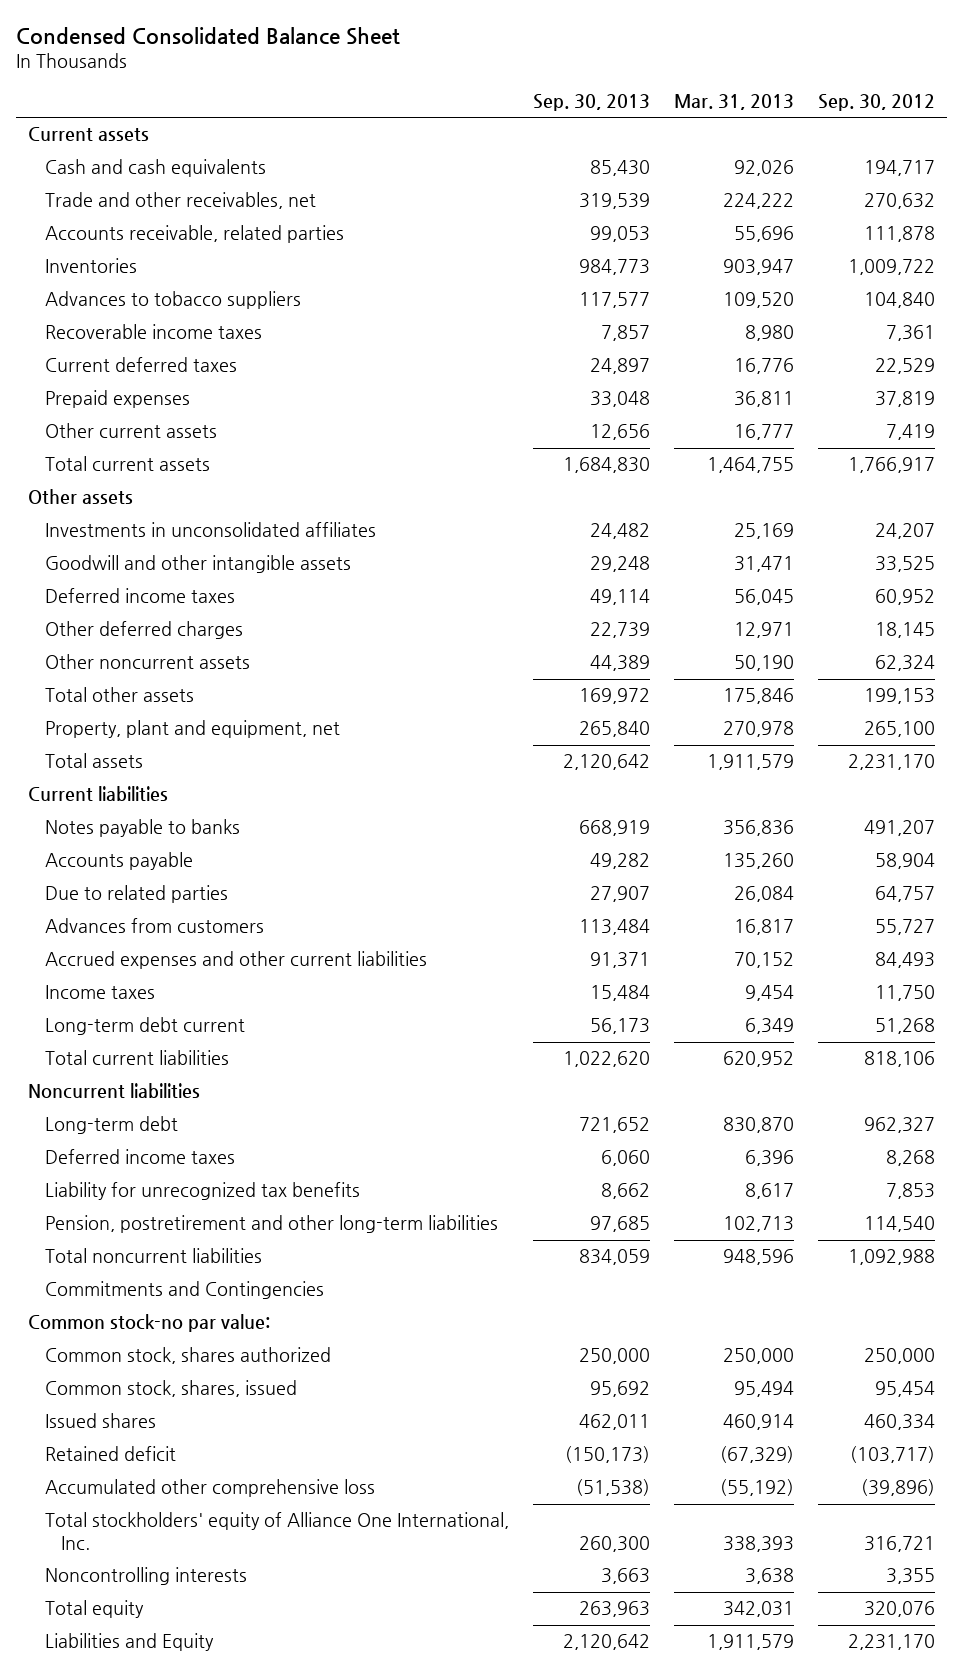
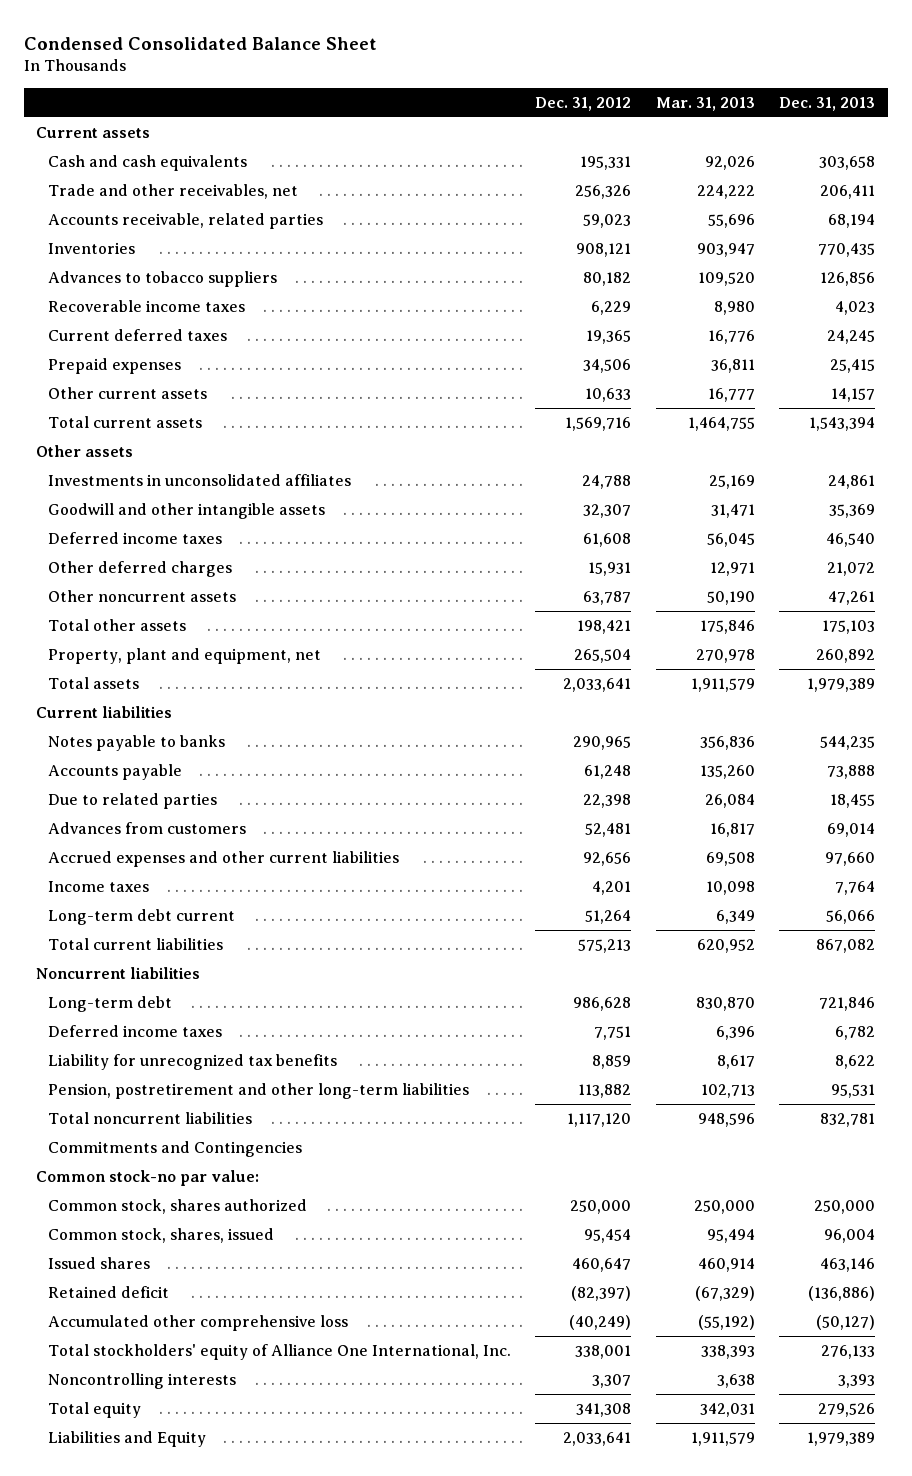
- | Sep. 30, 2013 | Mar. 31, 2013 | Sep. 30, 2012
+ | Dec. 31, 2012 | Mar. 31, 2013 | Dec. 31, 2013
- Accrued expenses and other current liabilities | 91,371 | 70,152 | 84,493
- Income taxes | 15,484 | 9,454 | 11,750
+ Accrued expenses and other current liabilities | 92,656 | 69,508 | 97,660
+ Income taxes | 4,201 | 10,098 | 7,764

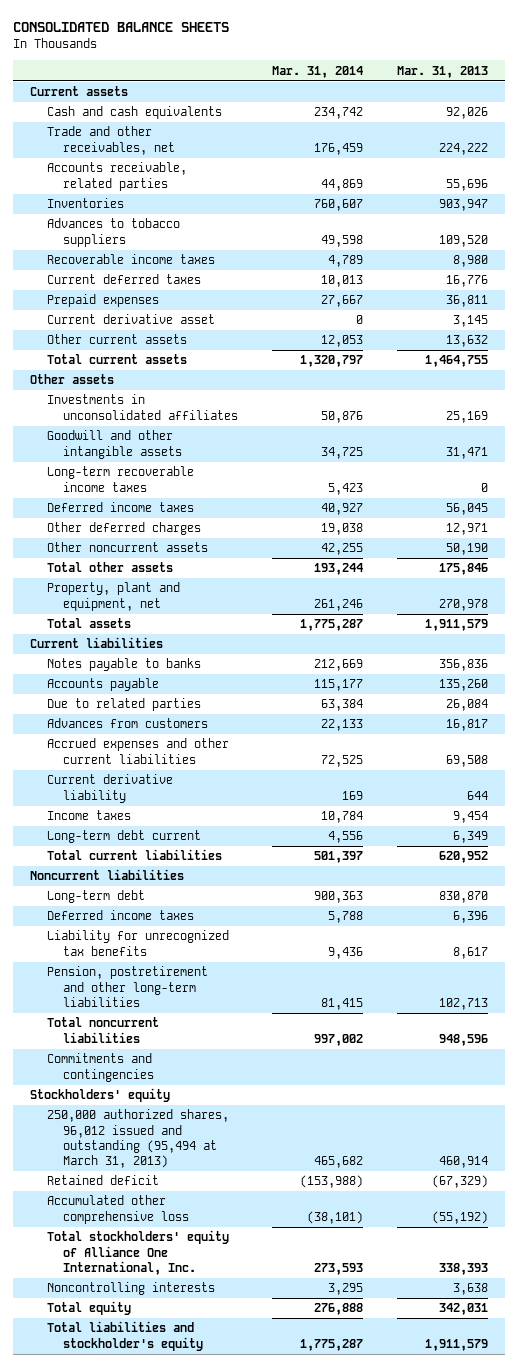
- Condensed Consolidated Balance Sheet
+ CONSOLIDATED BALANCE SHEETS
- | Dec. 31, 2012 | Mar. 31, 2013 | Dec. 31, 2013
+ | Mar. 31, 2014 | Mar. 31, 2013
- Other current assets | 10,633 | 16,777 | 14,157
+ Current derivative asset | 0 | 3,145
+ Other current assets | 12,053 | 13,632
+ Long-term recoverable income taxes | 5,423 | 0
- Income taxes | 4,201 | 10,098 | 7,764
+ Current derivative liability | 169 | 644
+ Income taxes | 10,784 | 9,454
- Commitments and Contingencies
- Common stock-no par value:
- Common stock, shares authorized | 250,000 | 250,000 | 250,000
- Common stock, shares, issued | 95,454 | 95,494 | 96,004
- Issued shares | 460,647 | 460,914 | 463,146
+ Commitments and contingencies
+ Stockholders' equity
+ 250,000 authorized shares, 96,012 issued and outstanding (95,494 at March 31, 2013) | 465,682 | 460,914
- Liabilities and Equity | 2,033,641 | 1,911,579 | 1,979,389
+ Total liabilities and stockholder's equity | 1,775,287 | 1,911,579

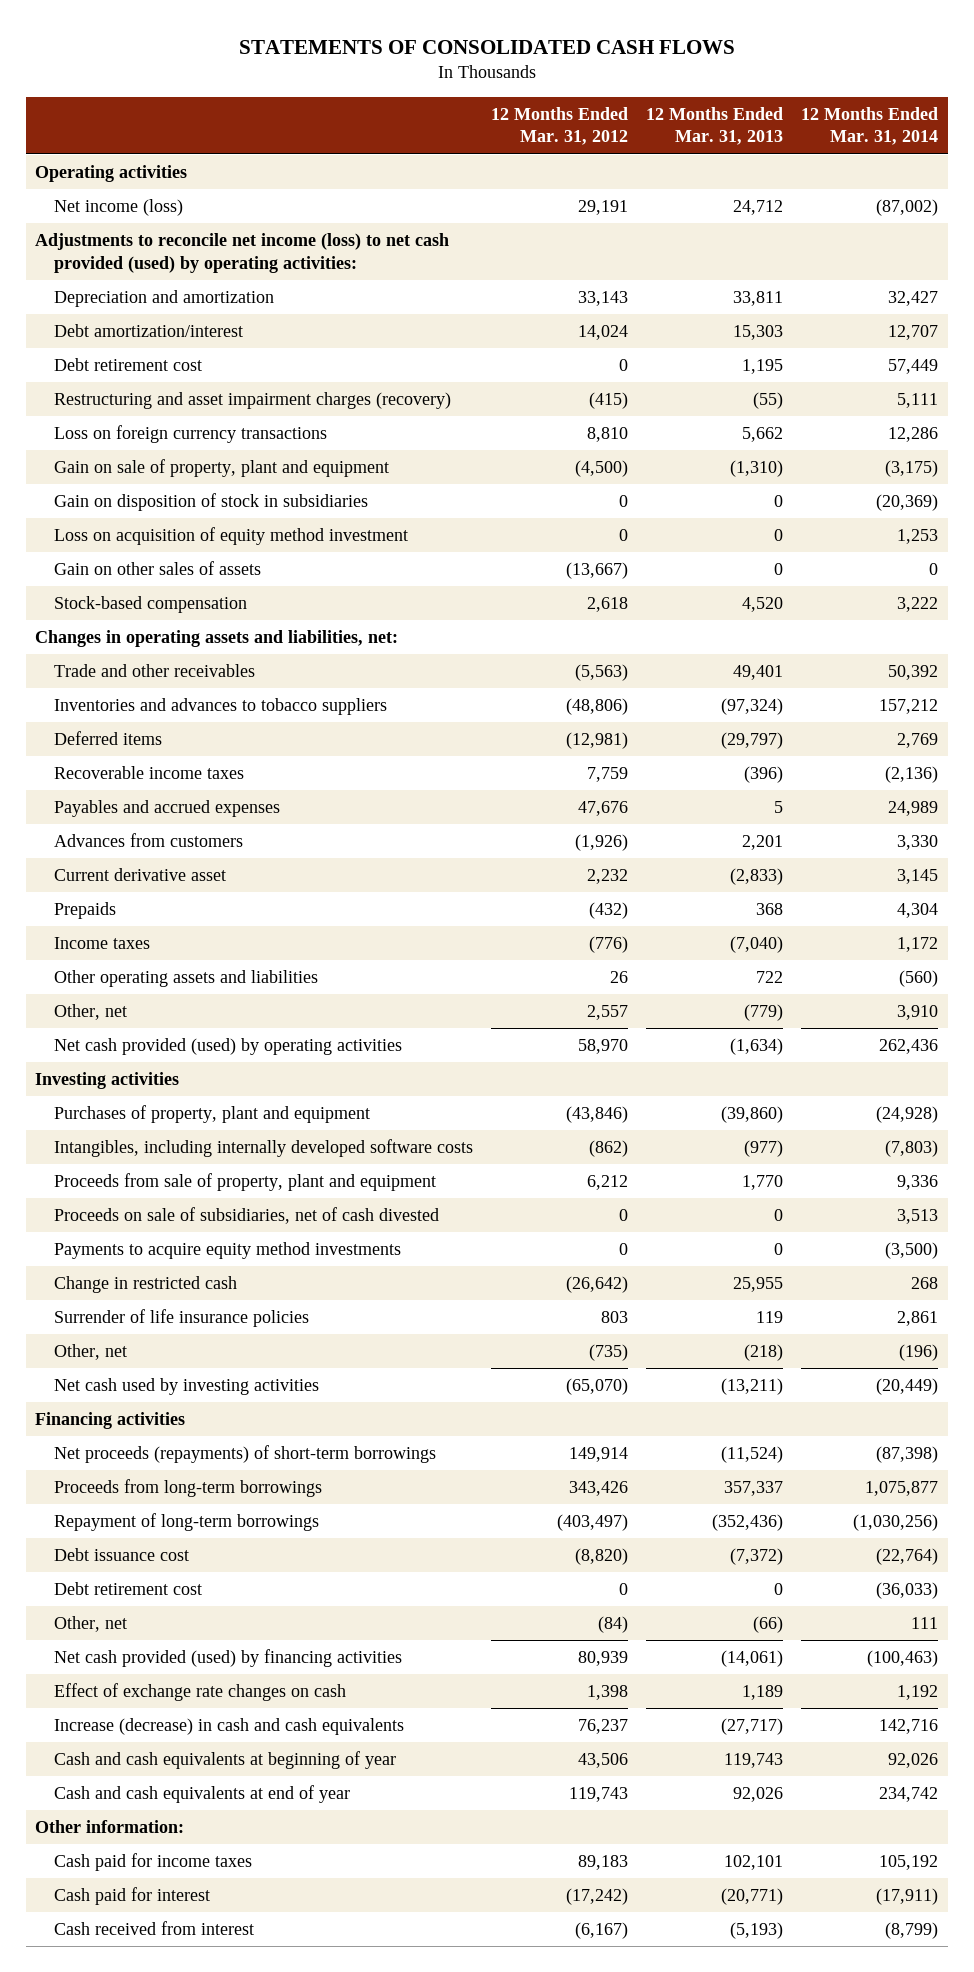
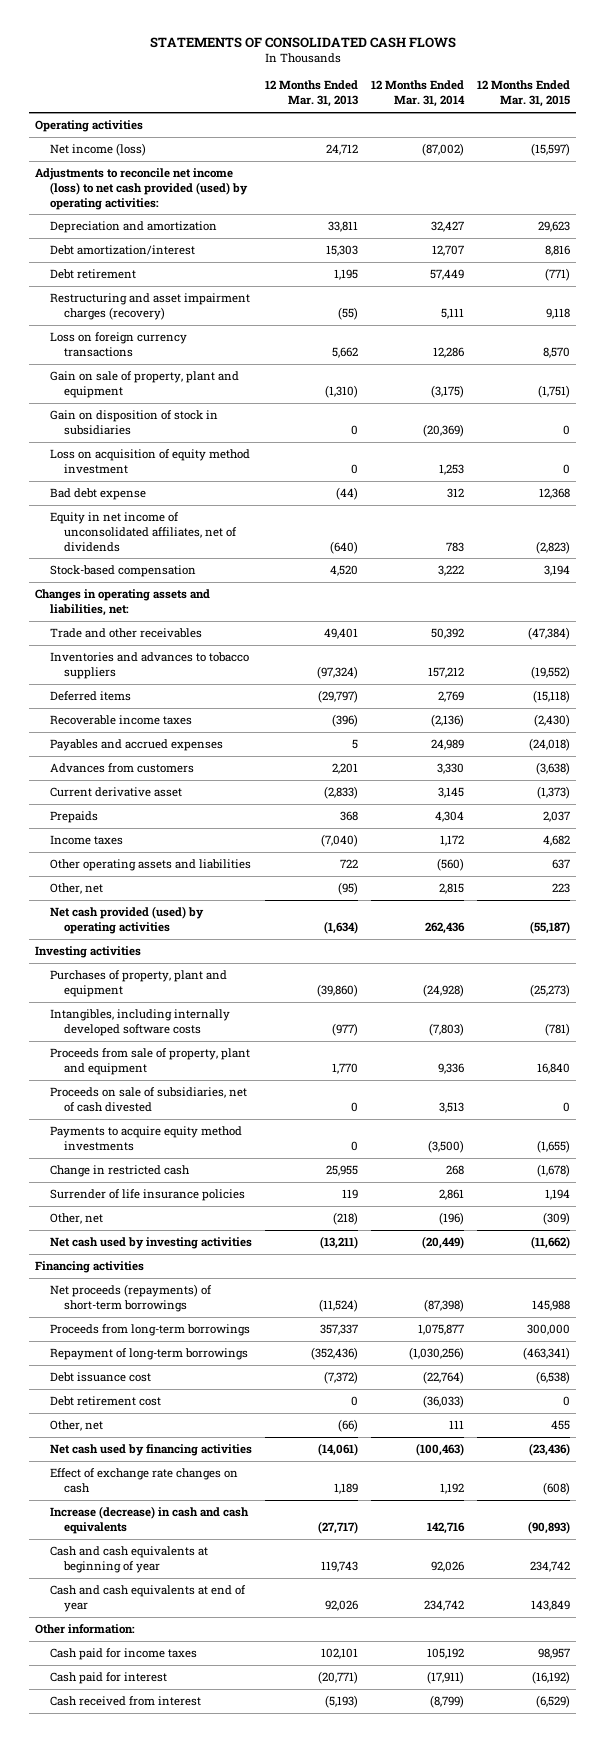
- | 12 Months Ended Mar. 31, 2012 | 12 Months Ended Mar. 31, 2013 | 12 Months Ended Mar. 31, 2014
+ | 12 Months Ended Mar. 31, 2013 | 12 Months Ended Mar. 31, 2014 | 12 Months Ended Mar. 31, 2015
- Debt retirement cost | 0 | 1,195 | 57,449
+ Debt retirement | 1,195 | 57,449 | (771)
- Gain on other sales of assets | (13,667) | 0 | 0
+ Bad debt expense | (44) | 312 | 12,368
+ Equity in net income of unconsolidated affiliates, net of dividends | (640) | 783 | (2,823)
- Other, net | 2,557 | (779) | 3,910
+ Other, net | (95) | 2,815 | 223
- Net cash provided (used) by financing activities | 80,939 | (14,061) | (100,463)
+ Net cash used by financing activities | (14,061) | (100,463) | (23,436)

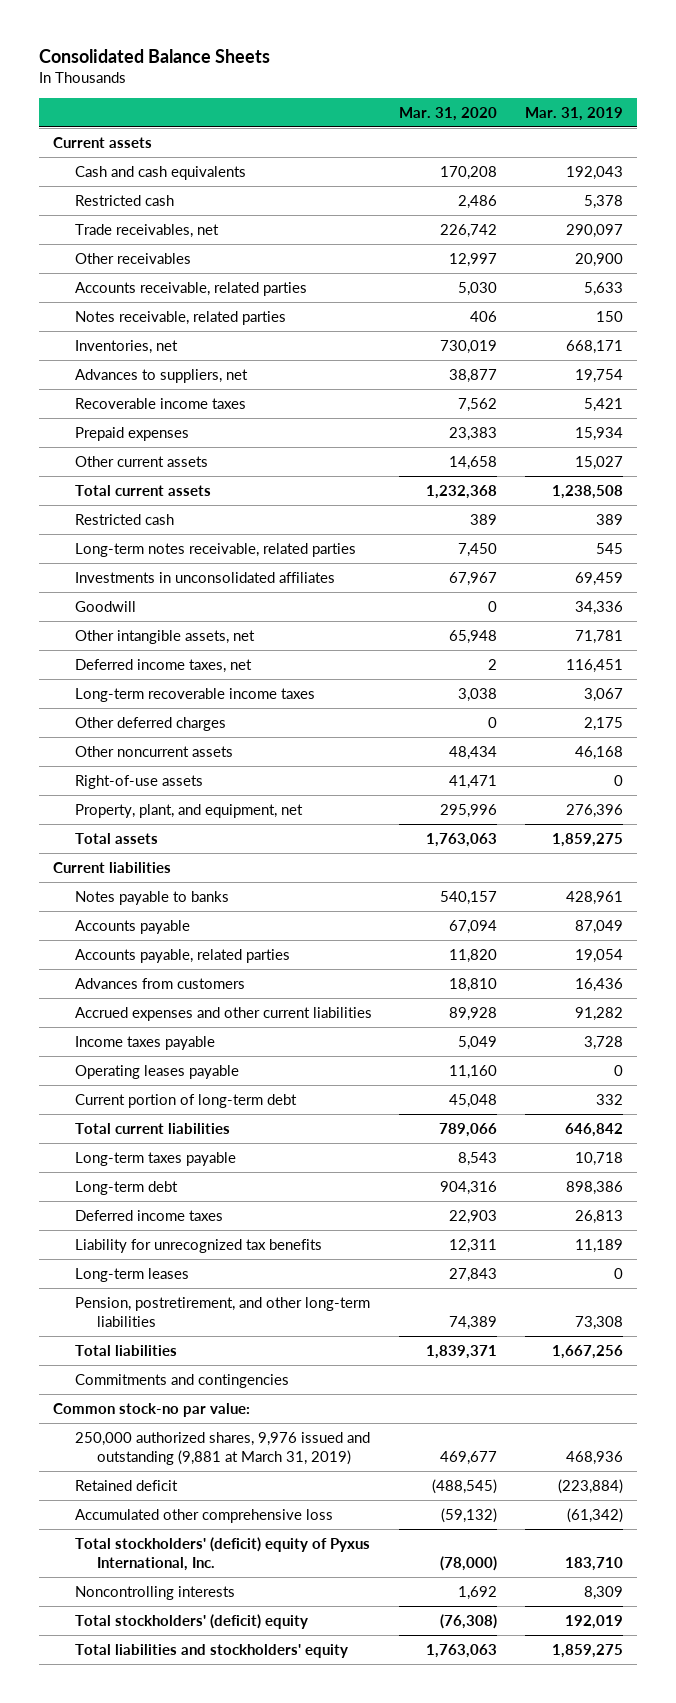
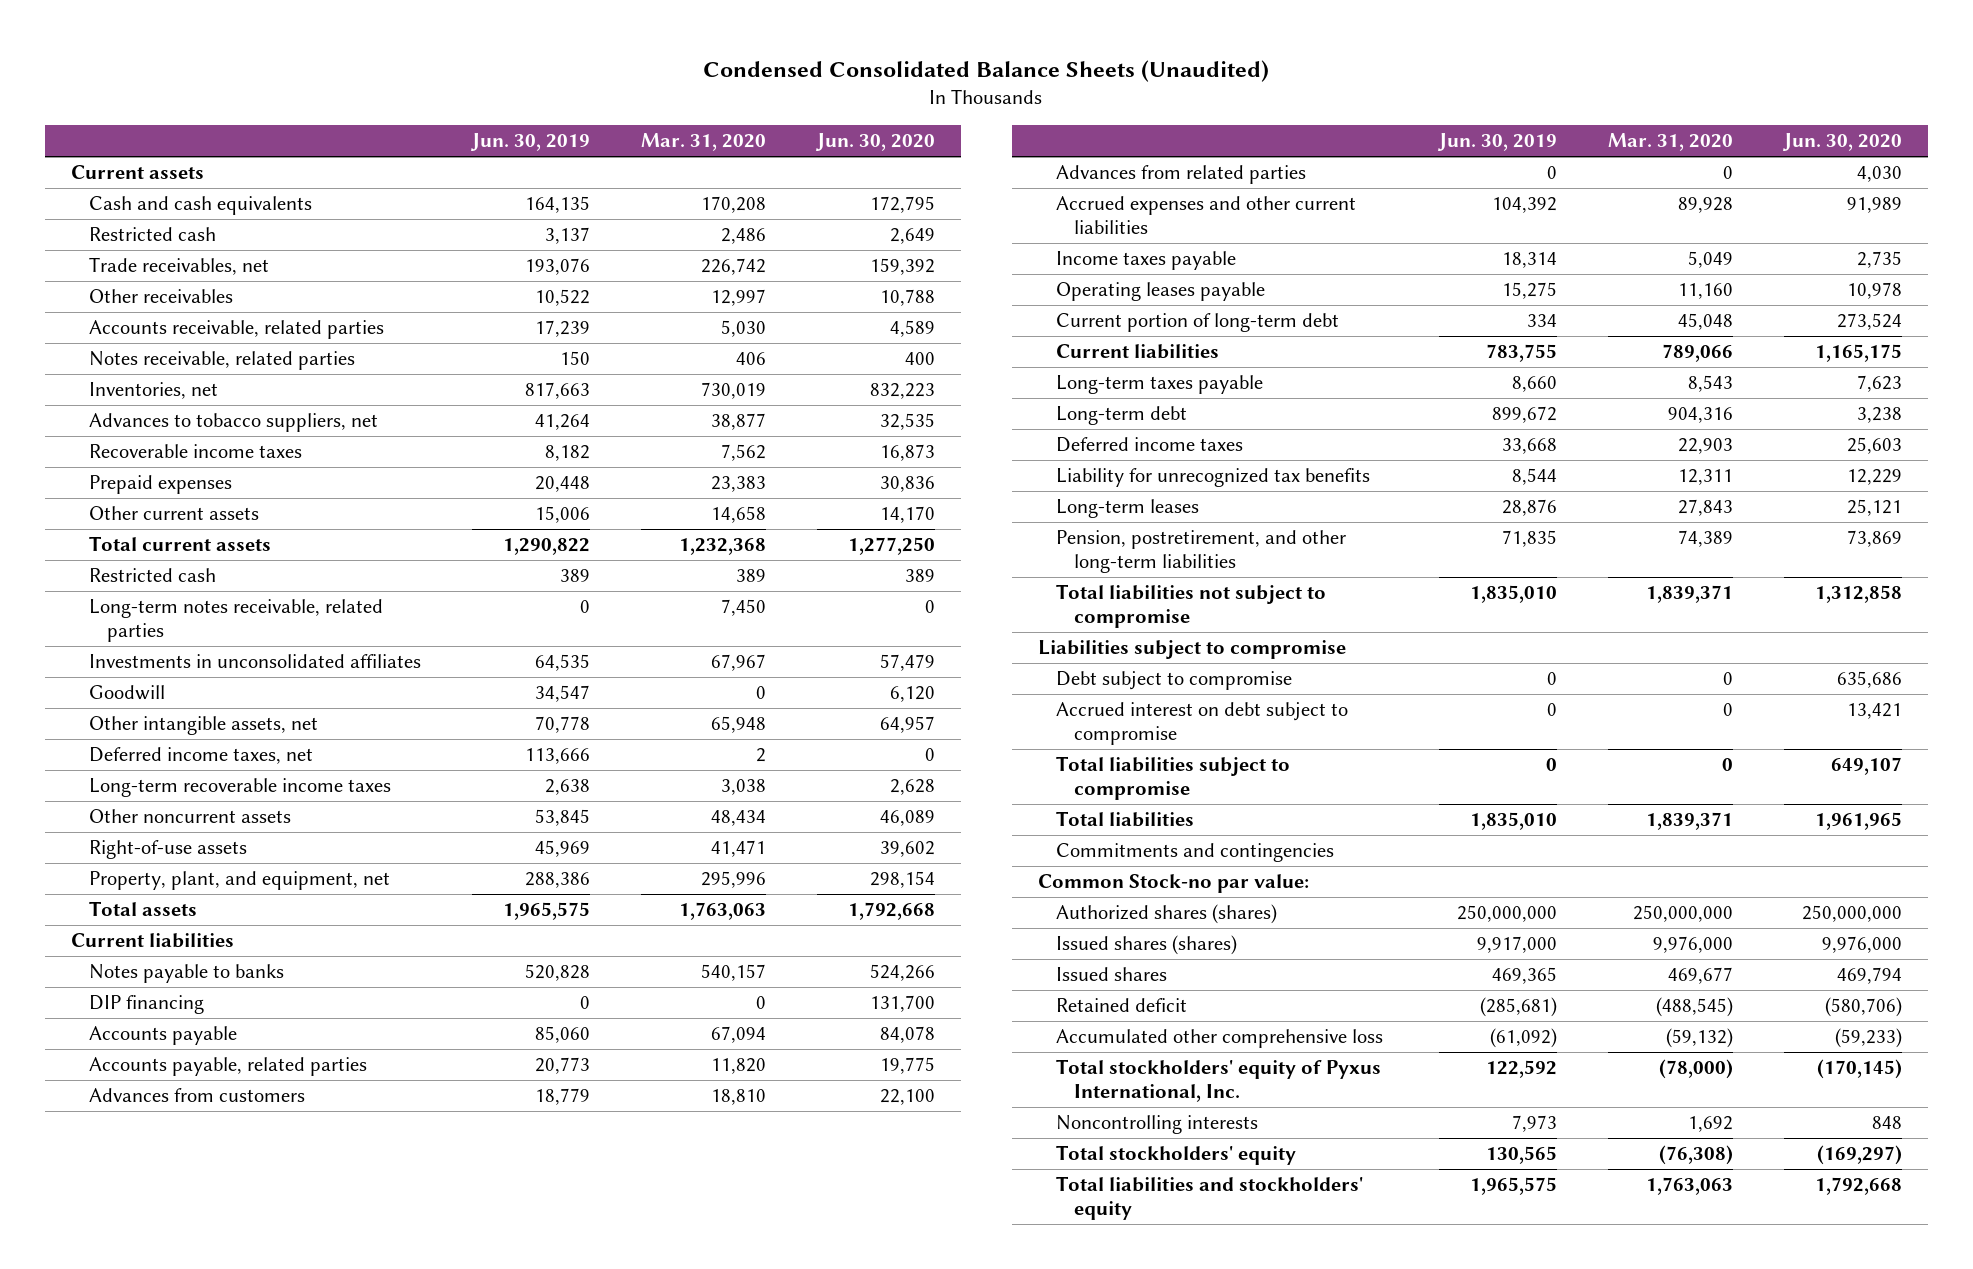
- Consolidated Balance Sheets
+ Condensed Consolidated Balance Sheets (Unaudited)
- | Mar. 31, 2020 | Mar. 31, 2019
+ | Jun. 30, 2019 | Mar. 31, 2020 | Jun. 30, 2020
- Advances to suppliers, net | 38,877 | 19,754
+ Advances to tobacco suppliers, net | 41,264 | 38,877 | 32,535
- Other deferred charges | 0 | 2,175
+ DIP financing | 0 | 0 | 131,700
+ Advances from related parties | 0 | 0 | 4,030
- Total current liabilities | 789,066 | 646,842
+ Current liabilities | 783,755 | 789,066 | 1,165,175
+ Total liabilities not subject to compromise | 1,835,010 | 1,839,371 | 1,312,858
+ Liabilities subject to compromise
+ Debt subject to compromise | 0 | 0 | 635,686
+ Accrued interest on debt subject to compromise | 0 | 0 | 13,421
+ Total liabilities subject to compromise | 0 | 0 | 649,107
- Common stock-no par value:
- 250,000 authorized shares, 9,976 issued and outstanding (9,881 at March 31, 2019) | 469,677 | 468,936
+ Common Stock-no par value:
+ Authorized shares (shares) | 250,000,000 | 250,000,000 | 250,000,000
+ Issued shares (shares) | 9,917,000 | 9,976,000 | 9,976,000
+ Issued shares | 469,365 | 469,677 | 469,794
- Total stockholders' (deficit) equity of Pyxus International, Inc. | (78,000) | 183,710
+ Total stockholders' equity of Pyxus International, Inc. | 122,592 | (78,000) | (170,145)
- Total stockholders' (deficit) equity | (76,308) | 192,019
+ Total stockholders' equity | 130,565 | (76,308) | (169,297)

